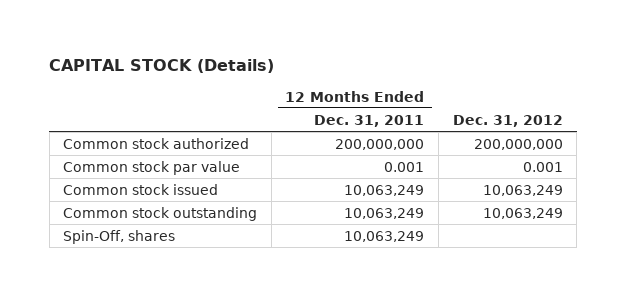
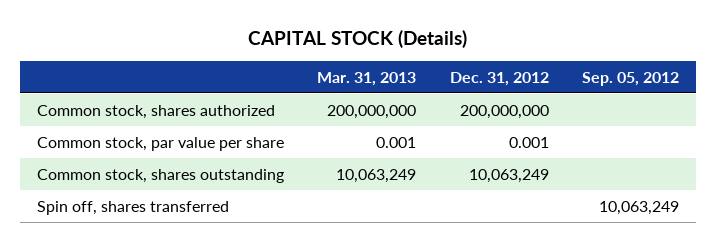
- | 12 Months Ended Dec. 31, 2011 | Dec. 31, 2012
+ | Mar. 31, 2013 | Dec. 31, 2012 | Sep. 05, 2012
- Common stock authorized | 200,000,000 | 200,000,000
- Common stock par value | 0.001 | 0.001
- Common stock issued | 10,063,249 | 10,063,249
- Common stock outstanding | 10,063,249 | 10,063,249
- Spin-Off, shares | 10,063,249 |
+ Common stock, shares authorized | 200,000,000 | 200,000,000 |
+ Common stock, par value per share | 0.001 | 0.001 |
+ Common stock, shares outstanding | 10,063,249 | 10,063,249 |
+ Spin off, shares transferred | | | 10,063,249

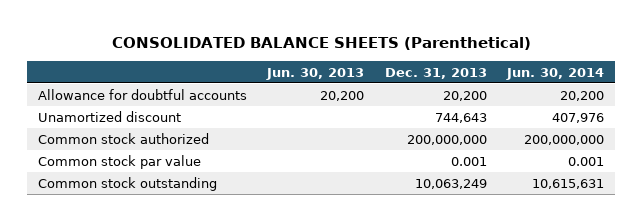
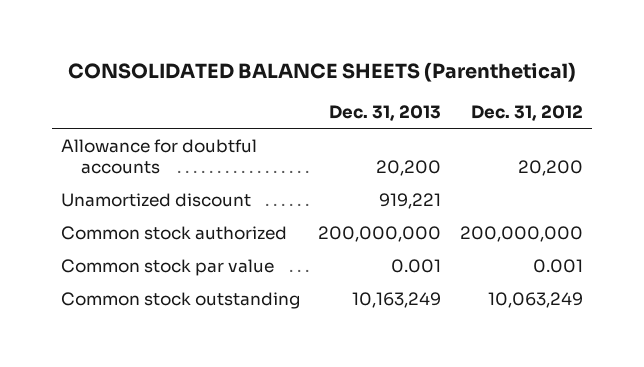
- | Jun. 30, 2013 | Dec. 31, 2013 | Jun. 30, 2014
+ | Dec. 31, 2013 | Dec. 31, 2012
- Unamortized discount | | 744,643 | 407,976
+ Unamortized discount | 919,221 |
- Common stock outstanding | | 10,063,249 | 10,615,631
+ Common stock outstanding | 10,163,249 | 10,063,249

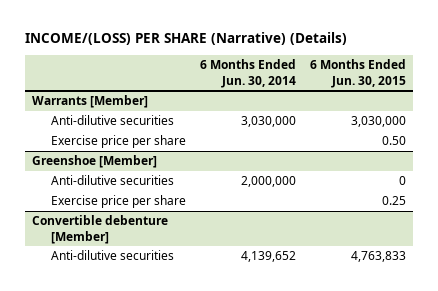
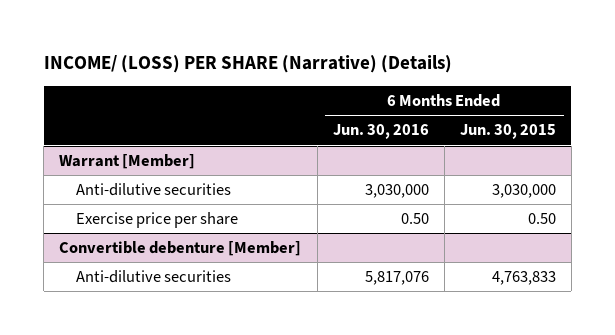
- INCOME/(LOSS) PER SHARE (Narrative) (Details)
+ INCOME/ (LOSS) PER SHARE (Narrative) (Details)
- | 6 Months Ended Jun. 30, 2014 | 6 Months Ended Jun. 30, 2015
+ | 6 Months Ended Jun. 30, 2016 | 6 Months Ended Jun. 30, 2015
- Warrants [Member]
+ Warrant [Member]
- Greenshoe [Member]
- Anti-dilutive securities | 2,000,000 | 0
- Exercise price per share | | 0.25

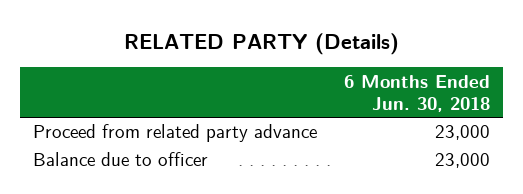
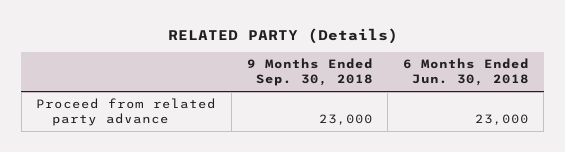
- | 6 Months Ended Jun. 30, 2018
+ | 9 Months Ended Sep. 30, 2018 | 6 Months Ended Jun. 30, 2018
- Balance due to officer | 23,000

